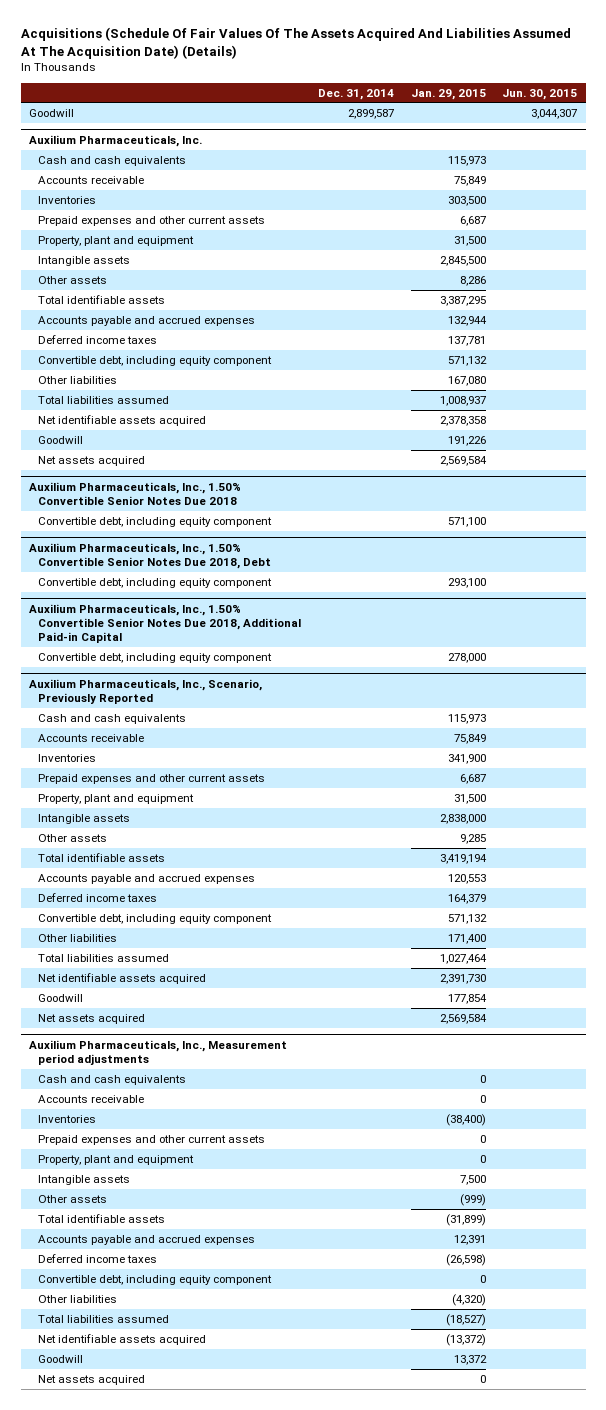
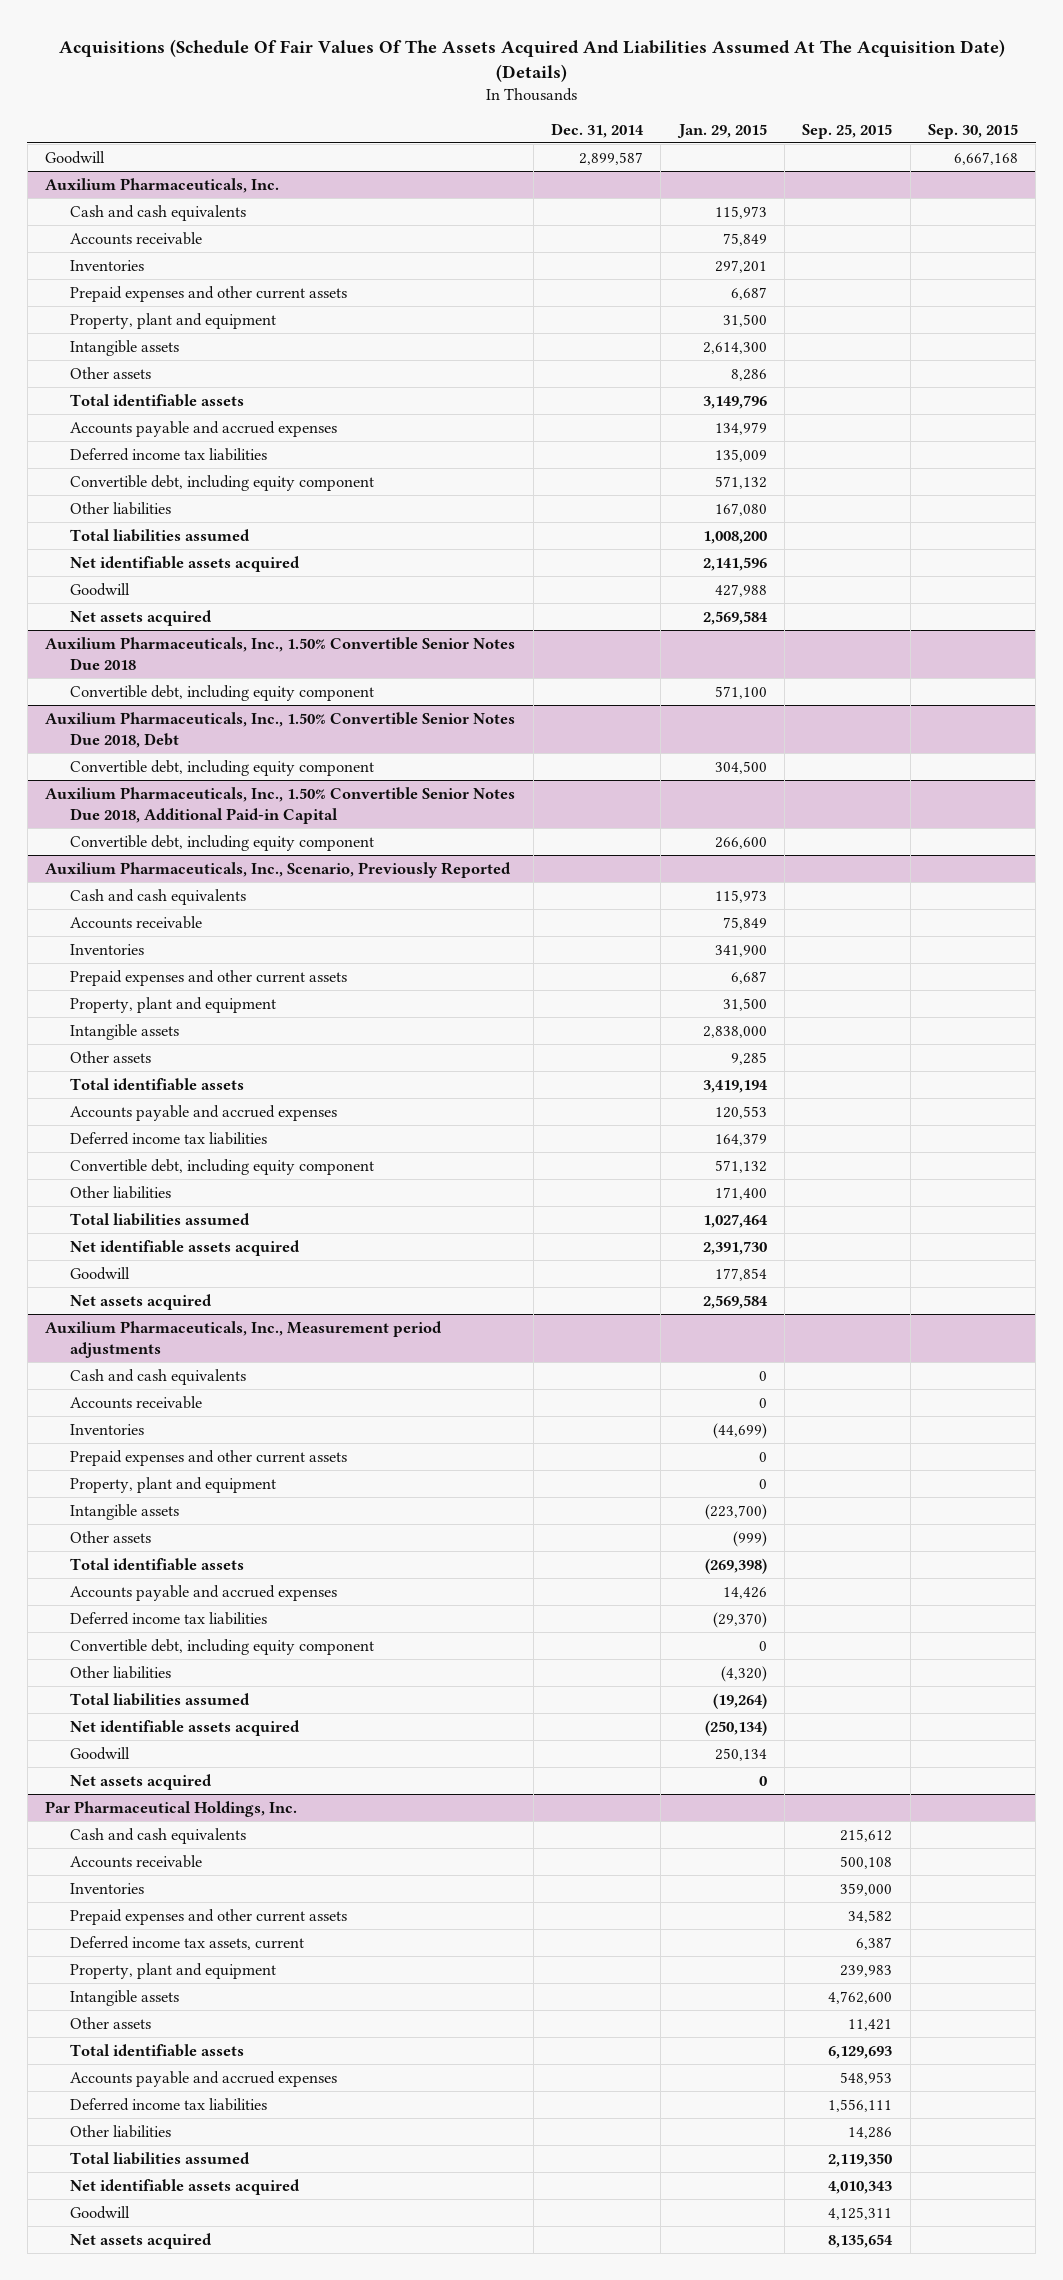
- | Dec. 31, 2014 | Jan. 29, 2015 | Jun. 30, 2015
+ | Dec. 31, 2014 | Jan. 29, 2015 | Sep. 25, 2015 | Sep. 30, 2015
@ Auxilium Pharmaceuticals, Inc.
- Inventories | | 303,500 |
+ Inventories | | 297,201 | |
- Intangible assets | | 2,845,500 |
+ Intangible assets | | 2,614,300 | |
- Total identifiable assets | | 3,387,295 |
- Accounts payable and accrued expenses | | 132,944 |
- Deferred income taxes | | 137,781 |
+ Total identifiable assets | | 3,149,796 | |
+ Accounts payable and accrued expenses | | 134,979 | |
+ Deferred income tax liabilities | | 135,009 | |
- Total liabilities assumed | | 1,008,937 |
- Net identifiable assets acquired | | 2,378,358 |
- Goodwill | | 191,226 |
+ Total liabilities assumed | | 1,008,200 | |
+ Net identifiable assets acquired | | 2,141,596 | |
+ Goodwill | | 427,988 | |
@ Auxilium Pharmaceuticals, Inc., 1.50% Convertible Senior Notes Due 2018, Debt
- Convertible debt, including equity component | | 293,100 |
+ Convertible debt, including equity component | | 304,500 | |
@ Auxilium Pharmaceuticals, Inc., 1.50% Convertible Senior Notes Due 2018, Additional Paid-in Capital
- Convertible debt, including equity component | | 278,000 |
+ Convertible debt, including equity component | | 266,600 | |
@ Auxilium Pharmaceuticals, Inc., Scenario, Previously Reported
- Deferred income taxes | | 164,379 |
+ Deferred income tax liabilities | | 164,379 | |
@ Auxilium Pharmaceuticals, Inc., Measurement period adjustments
- Inventories | | (38,400) |
+ Inventories | | (44,699) | |
- Intangible assets | | 7,500 |
+ Intangible assets | | (223,700) | |
- Total identifiable assets | | (31,899) |
- Accounts payable and accrued expenses | | 12,391 |
- Deferred income taxes | | (26,598) |
+ Total identifiable assets | | (269,398) | |
+ Accounts payable and accrued expenses | | 14,426 | |
+ Deferred income tax liabilities | | (29,370) | |
- Total liabilities assumed | | (18,527) |
- Net identifiable assets acquired | | (13,372) |
- Goodwill | | 13,372 |
+ Total liabilities assumed | | (19,264) | |
+ Net identifiable assets acquired | | (250,134) | |
+ Goodwill | | 250,134 | |
+ Par Pharmaceutical Holdings, Inc.
+ Cash and cash equivalents | | | 215,612 |
+ Accounts receivable | | | 500,108 |
+ Inventories | | | 359,000 |
+ Prepaid expenses and other current assets | | | 34,582 |
+ Deferred income tax assets, current | | | 6,387 |
+ Property, plant and equipment | | | 239,983 |
+ Intangible assets | | | 4,762,600 |
+ Other assets | | | 11,421 |
+ Total identifiable assets | | | 6,129,693 |
+ Accounts payable and accrued expenses | | | 548,953 |
+ Deferred income tax liabilities | | | 1,556,111 |
+ Other liabilities | | | 14,286 |
+ Total liabilities assumed | | | 2,119,350 |
+ Net identifiable assets acquired | | | 4,010,343 |
+ Goodwill | | | 4,125,311 |
+ Net assets acquired | | | 8,135,654 |

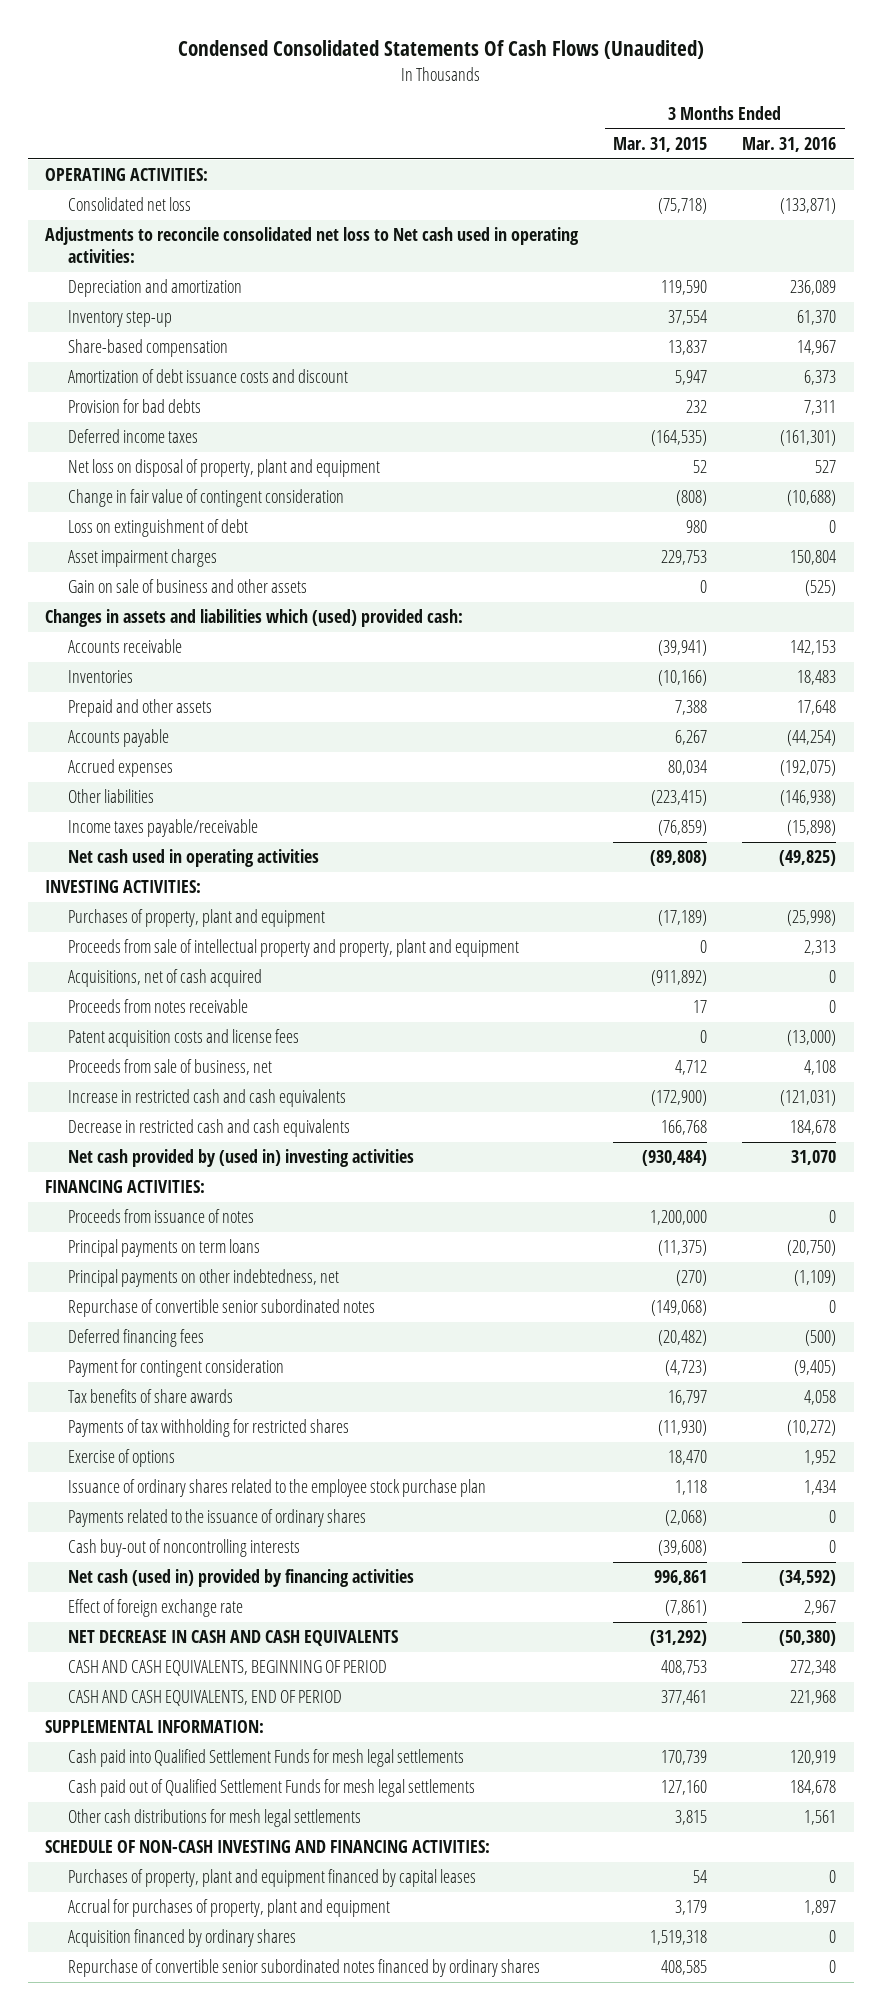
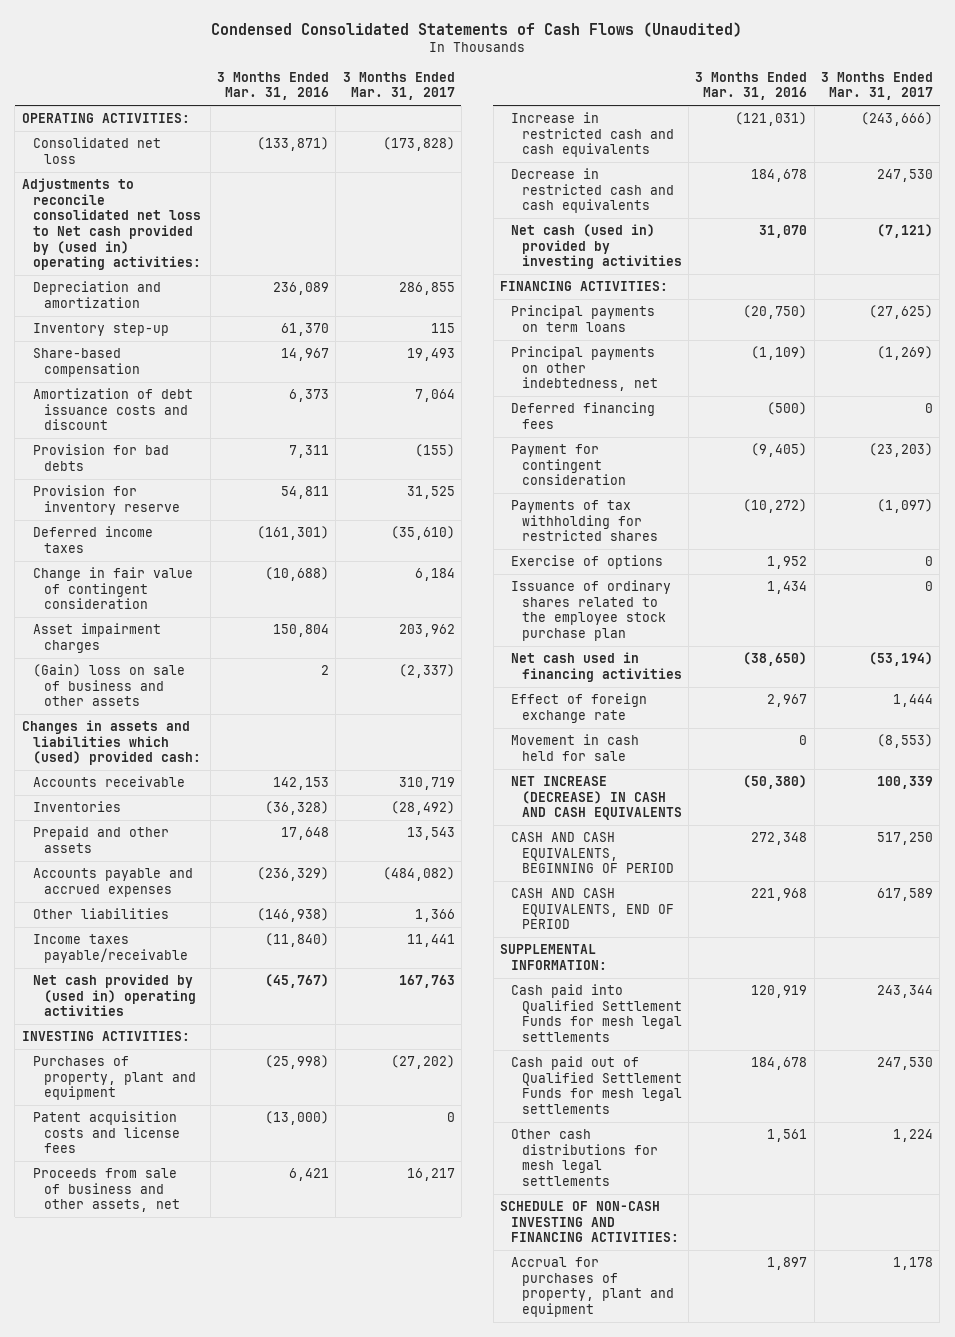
- Condensed Consolidated Statements Of Cash Flows (Unaudited)
+ Condensed Consolidated Statements of Cash Flows (Unaudited)
- | 3 Months Ended Mar. 31, 2015 | 3 Months Ended Mar. 31, 2016
+ | 3 Months Ended Mar. 31, 2016 | 3 Months Ended Mar. 31, 2017
- Adjustments to reconcile consolidated net loss to Net cash used in operating activities:
+ Adjustments to reconcile consolidated net loss to Net cash provided by (used in) operating activities:
+ Provision for inventory reserve | 54,811 | 31,525
- Net loss on disposal of property, plant and equipment | 52 | 527
- Loss on extinguishment of debt | 980 | 0
- Gain on sale of business and other assets | 0 | (525)
+ (Gain) loss on sale of business and other assets | 2 | (2,337)
- Inventories | (10,166) | 18,483
+ Inventories | (36,328) | (28,492)
- Accounts payable | 6,267 | (44,254)
- Accrued expenses | 80,034 | (192,075)
+ Accounts payable and accrued expenses | (236,329) | (484,082)
- Income taxes payable/receivable | (76,859) | (15,898)
- Net cash used in operating activities | (89,808) | (49,825)
+ Income taxes payable/receivable | (11,840) | 11,441
+ Net cash provided by (used in) operating activities | (45,767) | 167,763
- Proceeds from sale of intellectual property and property, plant and equipment | 0 | 2,313
- Acquisitions, net of cash acquired | (911,892) | 0
- Proceeds from notes receivable | 17 | 0
- Proceeds from sale of business, net | 4,712 | 4,108
+ Proceeds from sale of business and other assets, net | 6,421 | 16,217
- Net cash provided by (used in) investing activities | (930,484) | 31,070
+ Net cash (used in) provided by investing activities | 31,070 | (7,121)
- Proceeds from issuance of notes | 1,200,000 | 0
- Repurchase of convertible senior subordinated notes | (149,068) | 0
- Tax benefits of share awards | 16,797 | 4,058
- Payments related to the issuance of ordinary shares | (2,068) | 0
- Cash buy-out of noncontrolling interests | (39,608) | 0
- Net cash (used in) provided by financing activities | 996,861 | (34,592)
+ Net cash used in financing activities | (38,650) | (53,194)
- NET DECREASE IN CASH AND CASH EQUIVALENTS | (31,292) | (50,380)
+ Movement in cash held for sale | 0 | (8,553)
+ NET INCREASE (DECREASE) IN CASH AND CASH EQUIVALENTS | (50,380) | 100,339
- Purchases of property, plant and equipment financed by capital leases | 54 | 0
- Acquisition financed by ordinary shares | 1,519,318 | 0
- Repurchase of convertible senior subordinated notes financed by ordinary shares | 408,585 | 0

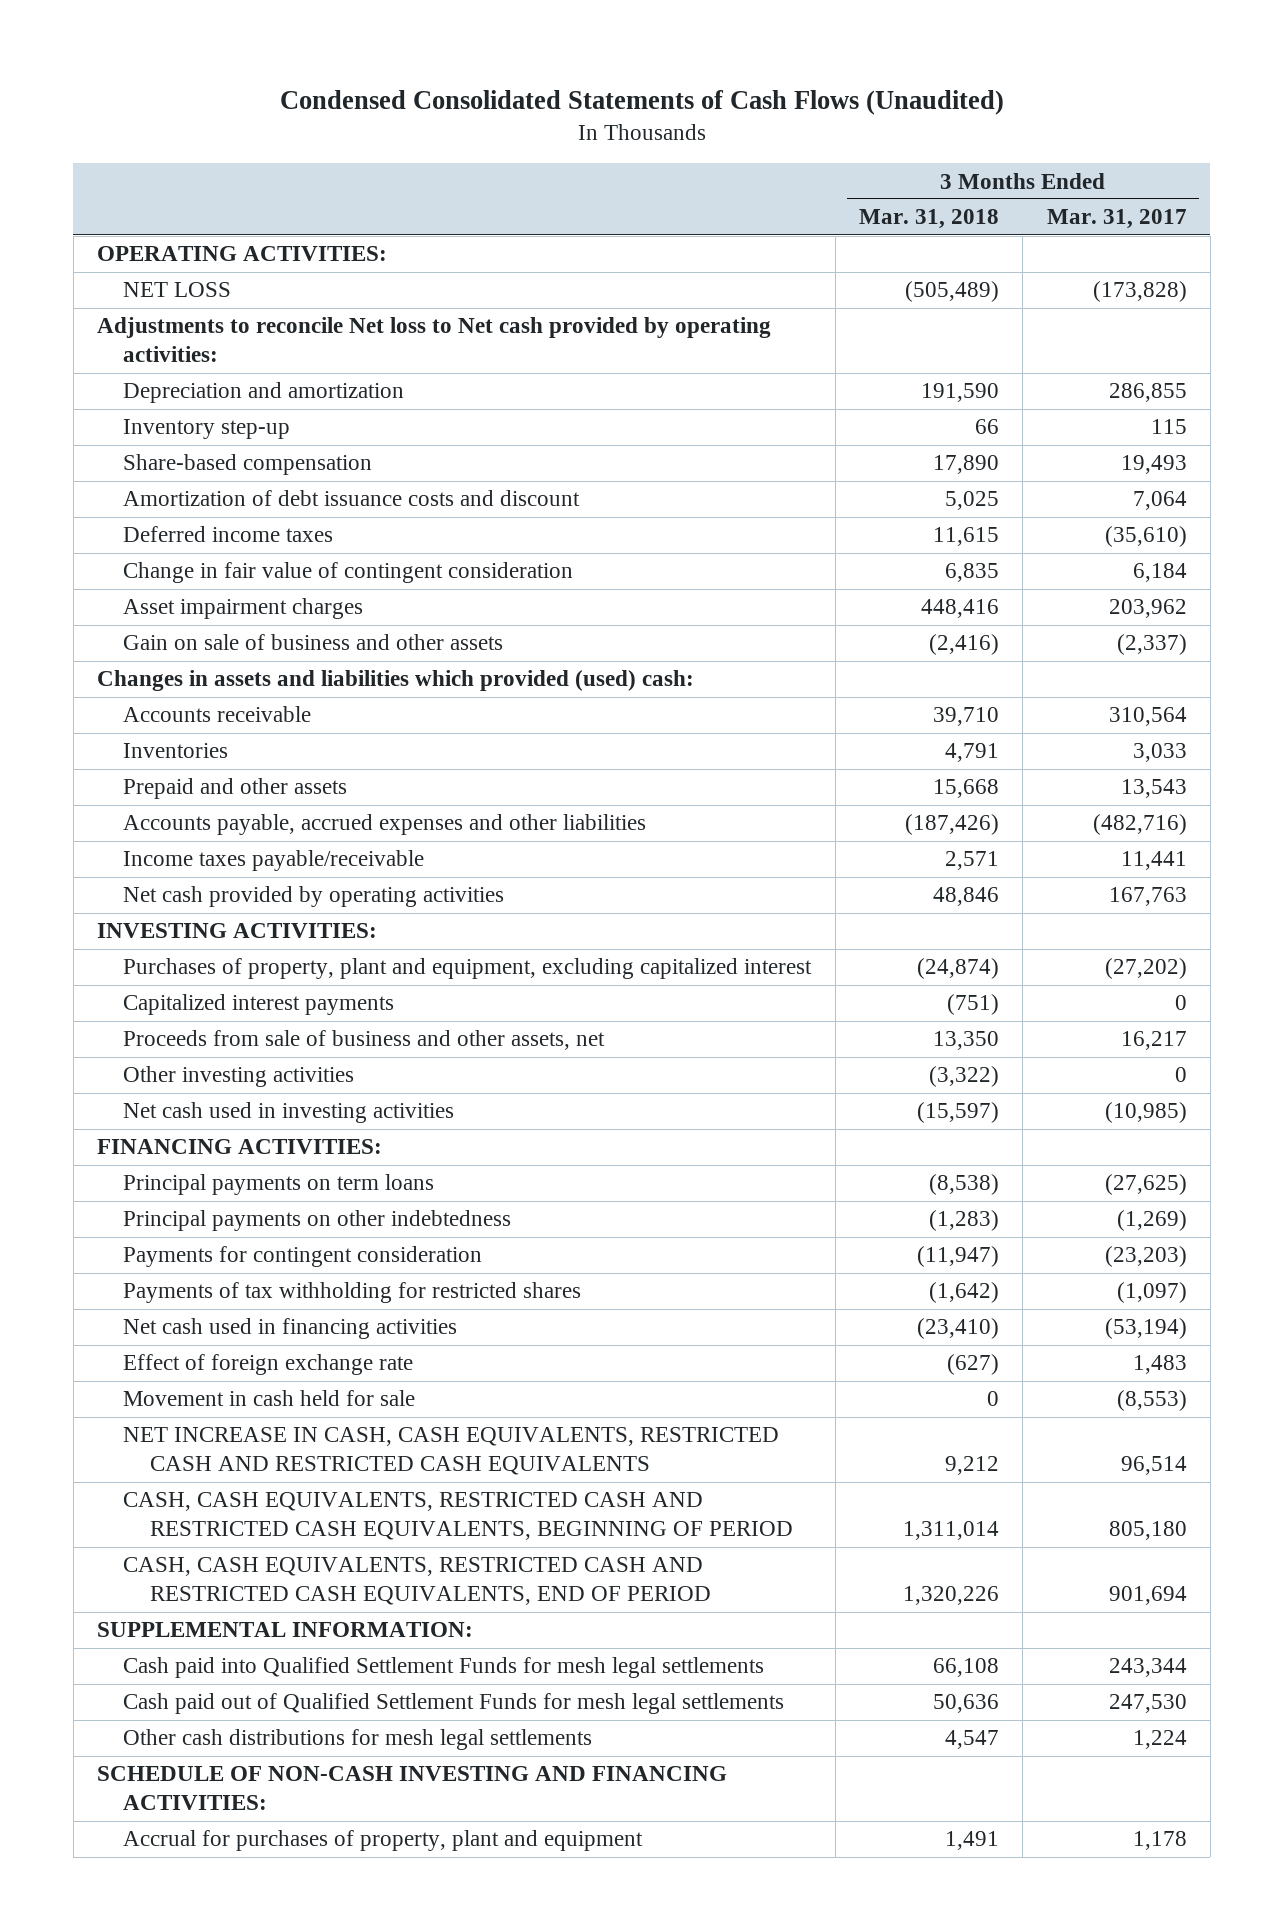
- | 3 Months Ended Mar. 31, 2016 | 3 Months Ended Mar. 31, 2017
+ | 3 Months Ended Mar. 31, 2018 | 3 Months Ended Mar. 31, 2017
- Consolidated net loss | (133,871) | (173,828)
- Adjustments to reconcile consolidated net loss to Net cash provided by (used in) operating activities:
+ NET LOSS | (505,489) | (173,828)
+ Adjustments to reconcile Net loss to Net cash provided by operating activities:
- Provision for bad debts | 7,311 | (155)
- Provision for inventory reserve | 54,811 | 31,525
- (Gain) loss on sale of business and other assets | 2 | (2,337)
- Changes in assets and liabilities which (used) provided cash:
- Accounts receivable | 142,153 | 310,719
- Inventories | (36,328) | (28,492)
+ Gain on sale of business and other assets | (2,416) | (2,337)
+ Changes in assets and liabilities which provided (used) cash:
+ Accounts receivable | 39,710 | 310,564
+ Inventories | 4,791 | 3,033
- Accounts payable and accrued expenses | (236,329) | (484,082)
- Other liabilities | (146,938) | 1,366
+ Accounts payable, accrued expenses and other liabilities | (187,426) | (482,716)
- Net cash provided by (used in) operating activities | (45,767) | 167,763
+ Net cash provided by operating activities | 48,846 | 167,763
- Purchases of property, plant and equipment | (25,998) | (27,202)
- Patent acquisition costs and license fees | (13,000) | 0
+ Purchases of property, plant and equipment, excluding capitalized interest | (24,874) | (27,202)
+ Capitalized interest payments | (751) | 0
- Increase in restricted cash and cash equivalents | (121,031) | (243,666)
- Decrease in restricted cash and cash equivalents | 184,678 | 247,530
- Net cash (used in) provided by investing activities | 31,070 | (7,121)
+ Other investing activities | (3,322) | 0
+ Net cash used in investing activities | (15,597) | (10,985)
- Principal payments on other indebtedness, net | (1,109) | (1,269)
- Deferred financing fees | (500) | 0
- Payment for contingent consideration | (9,405) | (23,203)
+ Principal payments on other indebtedness | (1,283) | (1,269)
+ Payments for contingent consideration | (11,947) | (23,203)
- Exercise of options | 1,952 | 0
- Issuance of ordinary shares related to the employee stock purchase plan | 1,434 | 0
- Effect of foreign exchange rate | 2,967 | 1,444
+ Effect of foreign exchange rate | (627) | 1,483
- NET INCREASE (DECREASE) IN CASH AND CASH EQUIVALENTS | (50,380) | 100,339
- CASH AND CASH EQUIVALENTS, BEGINNING OF PERIOD | 272,348 | 517,250
- CASH AND CASH EQUIVALENTS, END OF PERIOD | 221,968 | 617,589
+ NET INCREASE IN CASH, CASH EQUIVALENTS, RESTRICTED CASH AND RESTRICTED CASH EQUIVALENTS | 9,212 | 96,514
+ CASH, CASH EQUIVALENTS, RESTRICTED CASH AND RESTRICTED CASH EQUIVALENTS, BEGINNING OF PERIOD | 1,311,014 | 805,180
+ CASH, CASH EQUIVALENTS, RESTRICTED CASH AND RESTRICTED CASH EQUIVALENTS, END OF PERIOD | 1,320,226 | 901,694

